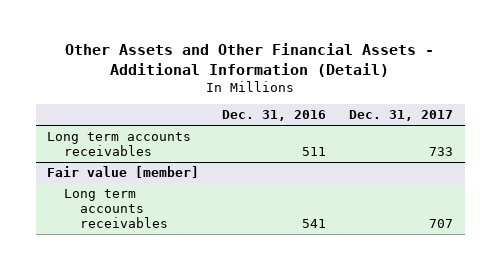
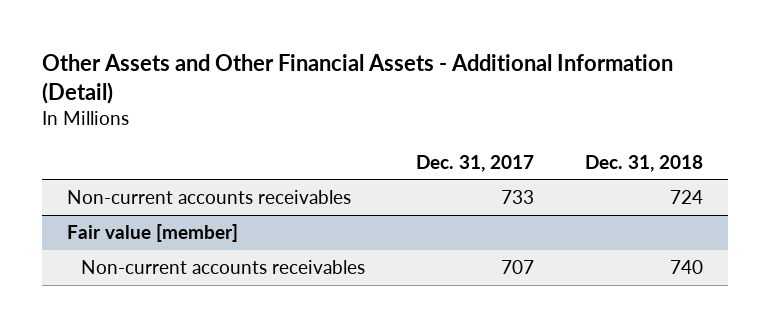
- | Dec. 31, 2016 | Dec. 31, 2017
+ | Dec. 31, 2017 | Dec. 31, 2018
- Long term accounts receivables | 511 | 733
+ Non-current accounts receivables | 733 | 724
@ Fair value [member]
- Long term accounts receivables | 541 | 707
+ Non-current accounts receivables | 707 | 740

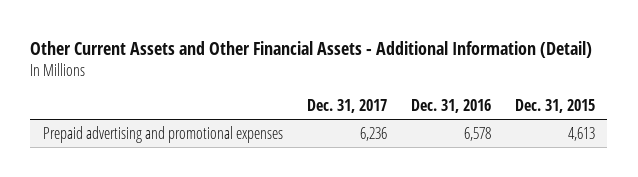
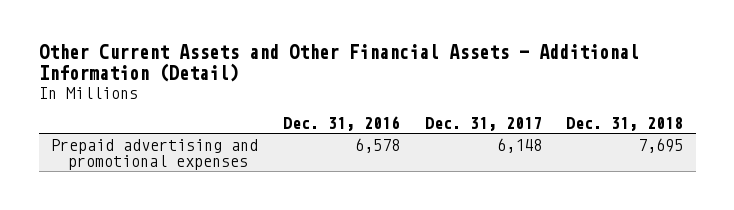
- | Dec. 31, 2017 | Dec. 31, 2016 | Dec. 31, 2015
+ | Dec. 31, 2016 | Dec. 31, 2017 | Dec. 31, 2018
- Prepaid advertising and promotional expenses | 6,236 | 6,578 | 4,613
+ Prepaid advertising and promotional expenses | 6,578 | 6,148 | 7,695

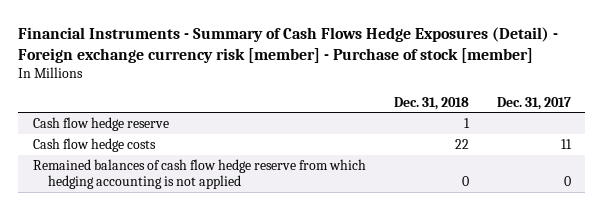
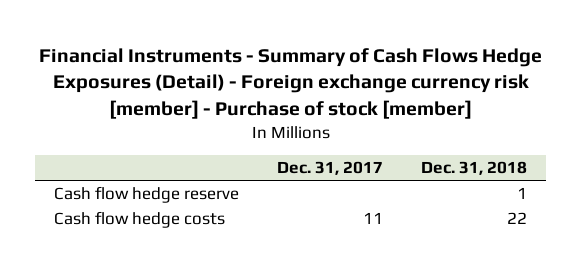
- | Dec. 31, 2018 | Dec. 31, 2017
+ | Dec. 31, 2017 | Dec. 31, 2018
- Remained balances of cash flow hedge reserve from which hedging accounting is not applied | 0 | 0

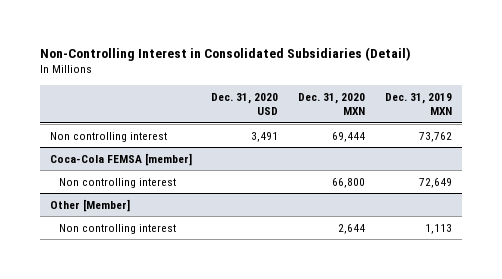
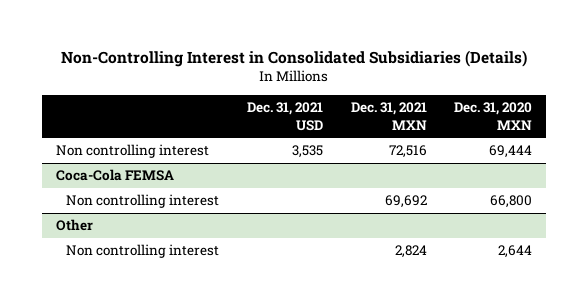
- Non-Controlling Interest in Consolidated Subsidiaries (Detail)
+ Non-Controlling Interest in Consolidated Subsidiaries (Details)
- | Dec. 31, 2020 USD | Dec. 31, 2020 MXN | Dec. 31, 2019 MXN
+ | Dec. 31, 2021 USD | Dec. 31, 2021 MXN | Dec. 31, 2020 MXN
- Coca-Cola FEMSA [member]
+ Coca-Cola FEMSA
- Other [Member]
+ Other

